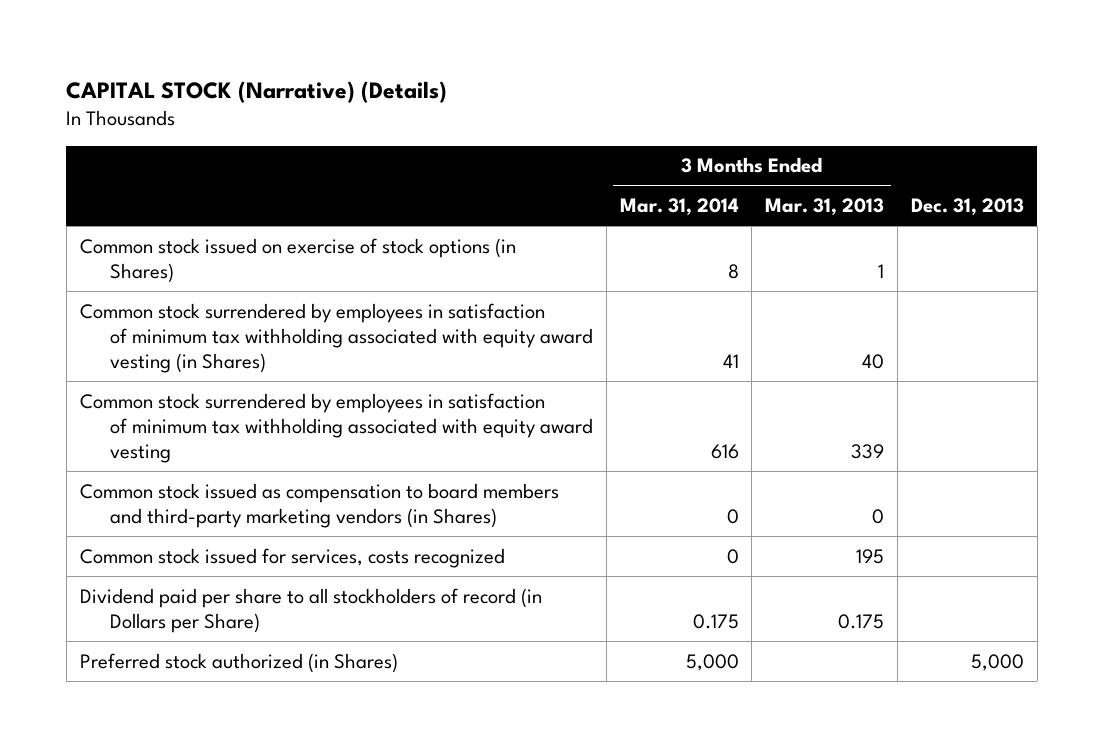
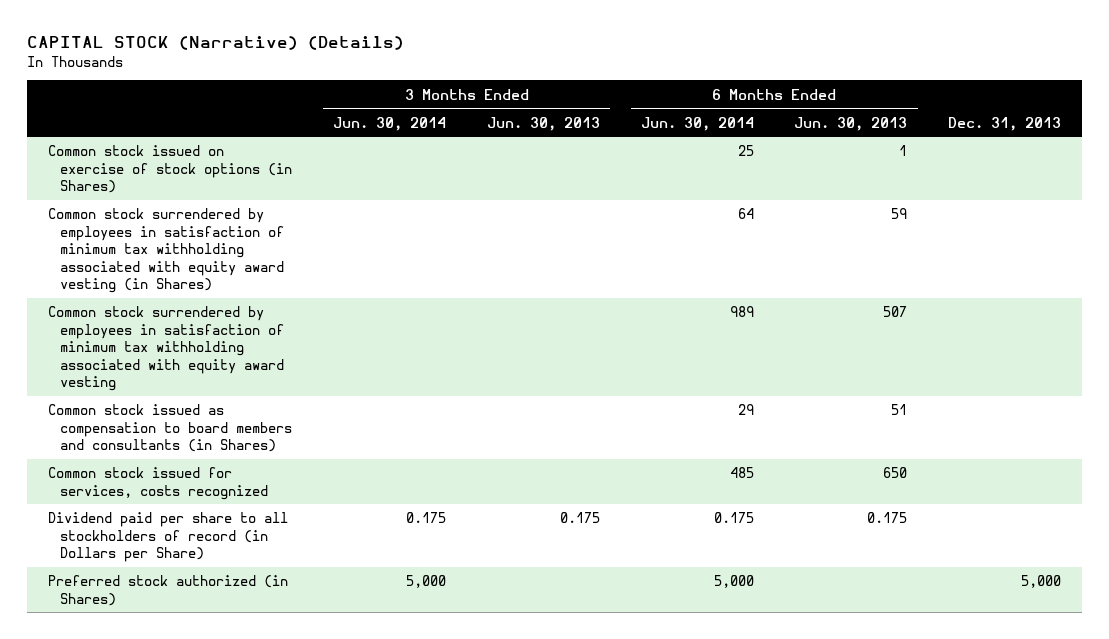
- | 3 Months Ended Mar. 31, 2014 | 3 Months Ended Mar. 31, 2013 | Dec. 31, 2013
+ | 3 Months Ended Jun. 30, 2014 | 3 Months Ended Jun. 30, 2013 | 6 Months Ended Jun. 30, 2014 | 6 Months Ended Jun. 30, 2013 | Dec. 31, 2013
- Common stock issued as compensation to board members and third-party marketing vendors (in Shares) | 0 | 0 |
+ Common stock issued as compensation to board members and consultants (in Shares) | | | 29 | 51 |

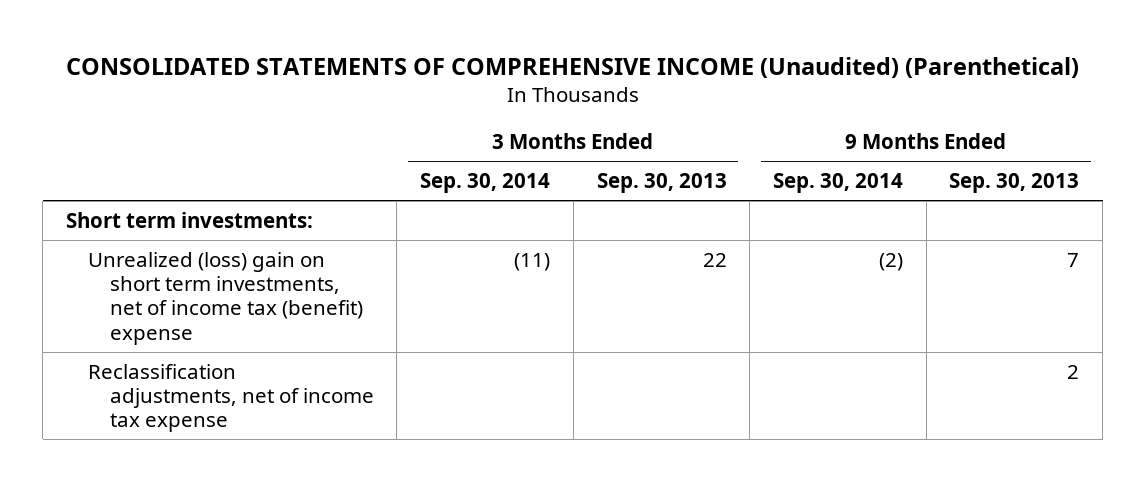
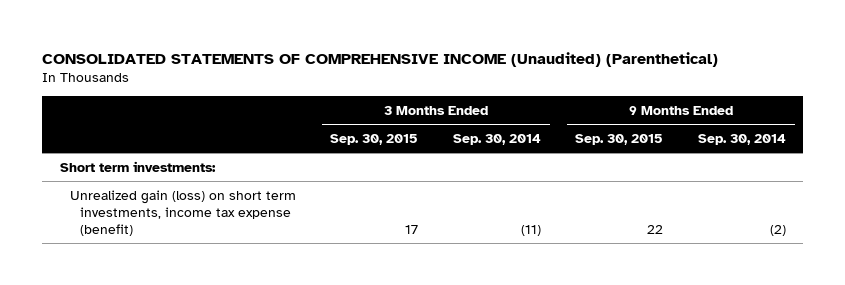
- | 3 Months Ended Sep. 30, 2014 | 3 Months Ended Sep. 30, 2013 | 9 Months Ended Sep. 30, 2014 | 9 Months Ended Sep. 30, 2013
+ | 3 Months Ended Sep. 30, 2015 | 3 Months Ended Sep. 30, 2014 | 9 Months Ended Sep. 30, 2015 | 9 Months Ended Sep. 30, 2014
- Unrealized (loss) gain on short term investments, net of income tax (benefit) expense | (11) | 22 | (2) | 7
- Reclassification adjustments, net of income tax expense | | | | 2
+ Unrealized gain (loss) on short term investments, income tax expense (benefit) | 17 | (11) | 22 | (2)

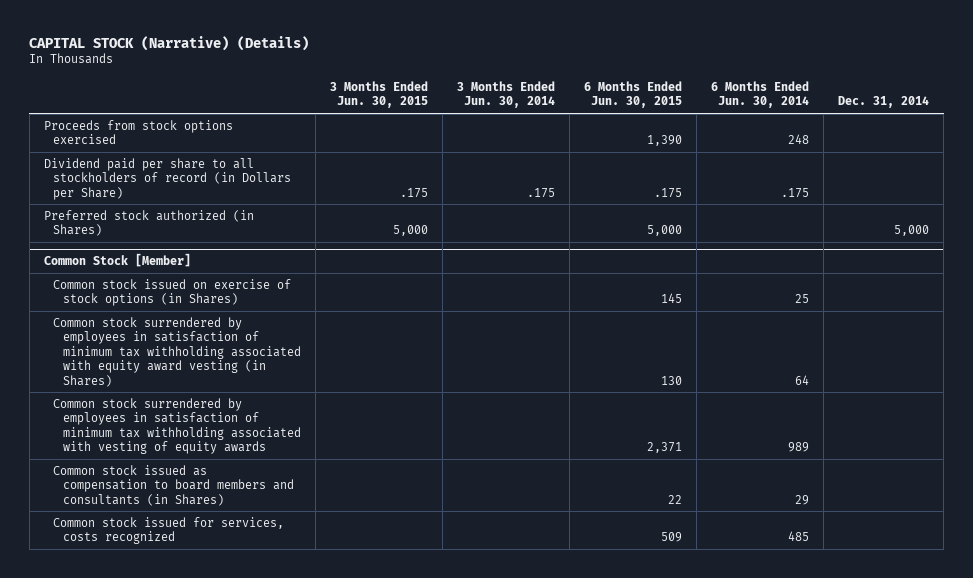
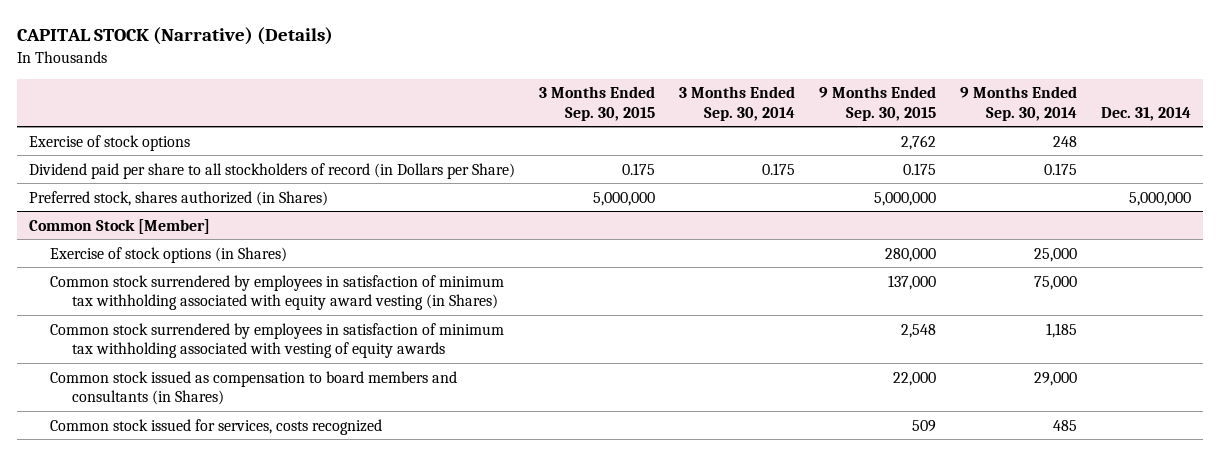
- | 3 Months Ended Jun. 30, 2015 | 3 Months Ended Jun. 30, 2014 | 6 Months Ended Jun. 30, 2015 | 6 Months Ended Jun. 30, 2014 | Dec. 31, 2014
+ | 3 Months Ended Sep. 30, 2015 | 3 Months Ended Sep. 30, 2014 | 9 Months Ended Sep. 30, 2015 | 9 Months Ended Sep. 30, 2014 | Dec. 31, 2014
- Proceeds from stock options exercised | | | 1,390 | 248 |
+ Exercise of stock options | | | 2,762 | 248 |
- Preferred stock authorized (in Shares) | 5,000 | | 5,000 | | 5,000
+ Preferred stock, shares authorized (in Shares) | 5,000,000 | | 5,000,000 | | 5,000,000
@ Common Stock [Member]
- Common stock issued on exercise of stock options (in Shares) | | | 145 | 25 |
+ Exercise of stock options (in Shares) | | | 280,000 | 25,000 |

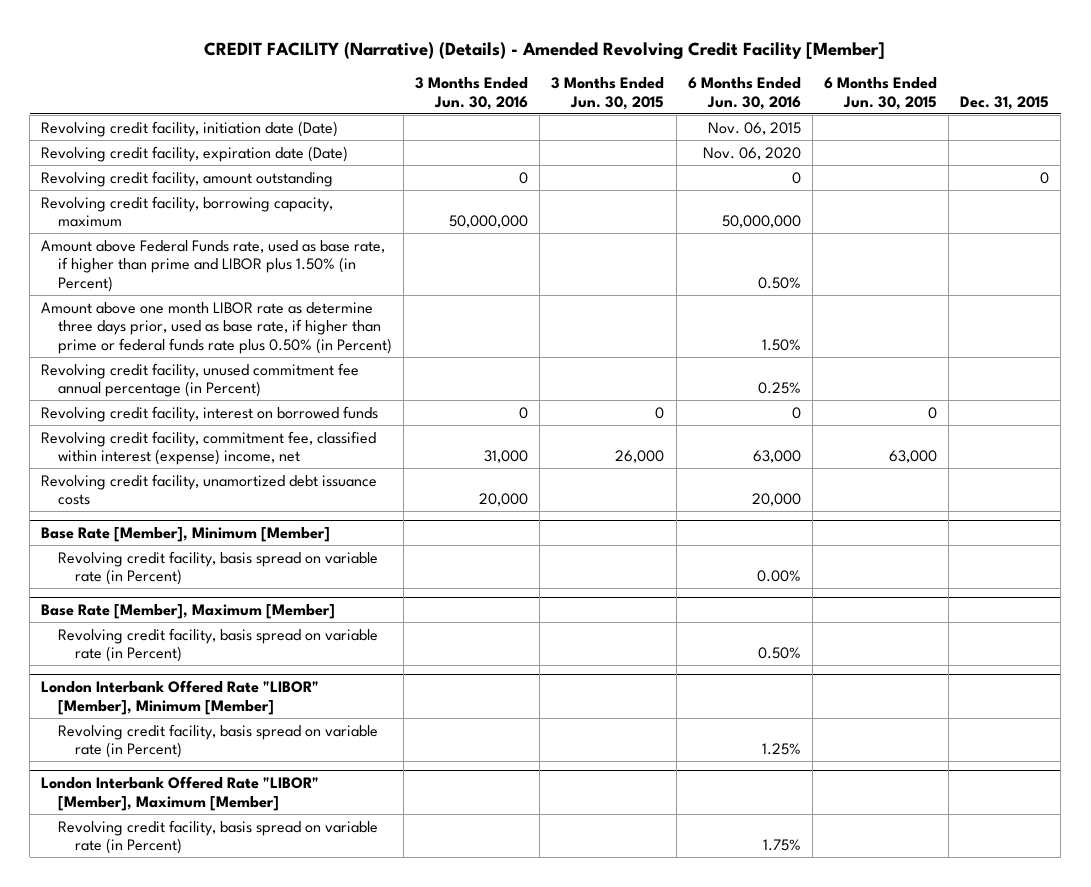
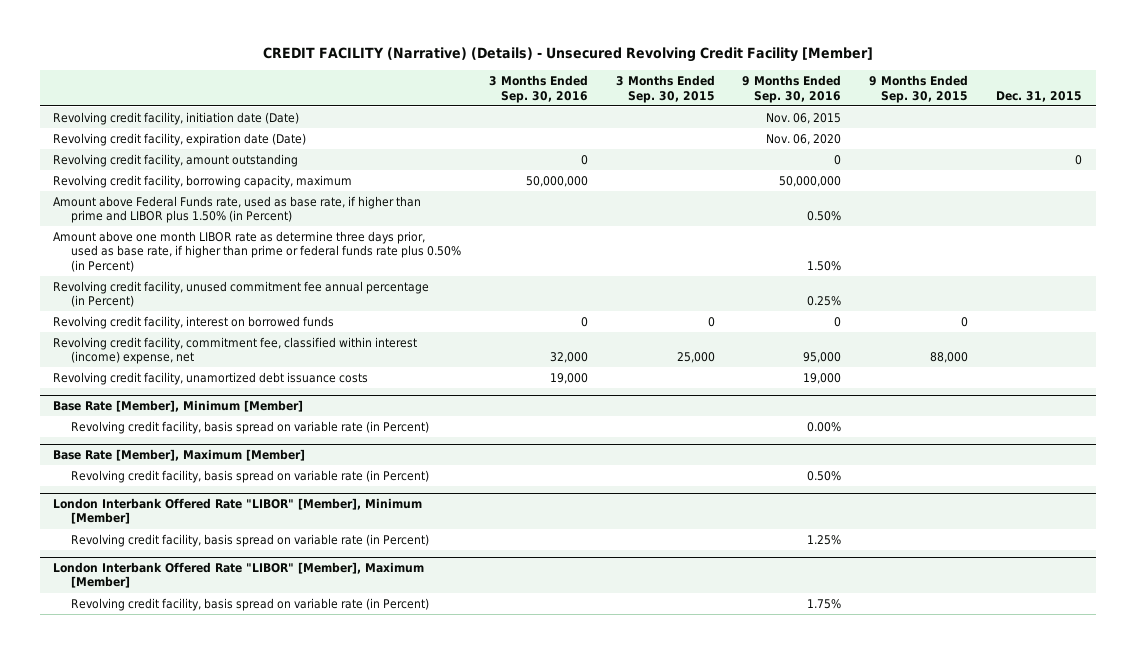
- CREDIT FACILITY (Narrative) (Details) - Amended Revolving Credit Facility [Member]
+ CREDIT FACILITY (Narrative) (Details) - Unsecured Revolving Credit Facility [Member]
- | 3 Months Ended Jun. 30, 2016 | 3 Months Ended Jun. 30, 2015 | 6 Months Ended Jun. 30, 2016 | 6 Months Ended Jun. 30, 2015 | Dec. 31, 2015
+ | 3 Months Ended Sep. 30, 2016 | 3 Months Ended Sep. 30, 2015 | 9 Months Ended Sep. 30, 2016 | 9 Months Ended Sep. 30, 2015 | Dec. 31, 2015
- Revolving credit facility, commitment fee, classified within interest (expense) income, net | 31,000 | 26,000 | 63,000 | 63,000 |
+ Revolving credit facility, commitment fee, classified within interest (income) expense, net | 32,000 | 25,000 | 95,000 | 88,000 |

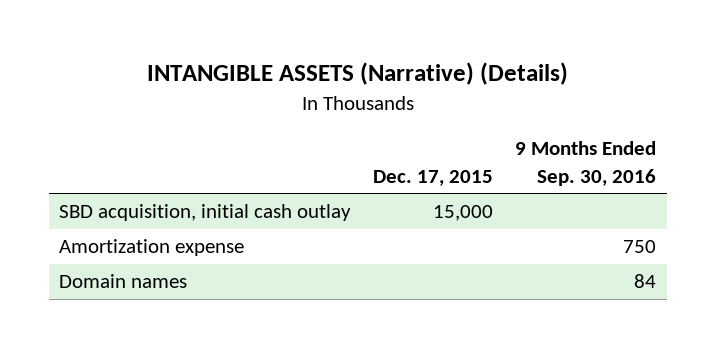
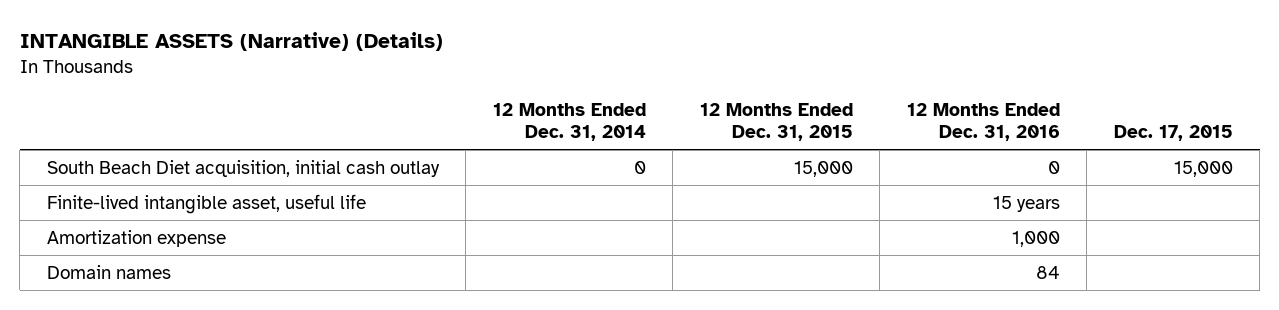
- | Dec. 17, 2015 | 9 Months Ended Sep. 30, 2016
+ | 12 Months Ended Dec. 31, 2014 | 12 Months Ended Dec. 31, 2015 | 12 Months Ended Dec. 31, 2016 | Dec. 17, 2015
- SBD acquisition, initial cash outlay | 15,000 |
+ South Beach Diet acquisition, initial cash outlay | 0 | 15,000 | 0 | 15,000
+ Finite-lived intangible asset, useful life | | | 15 years |

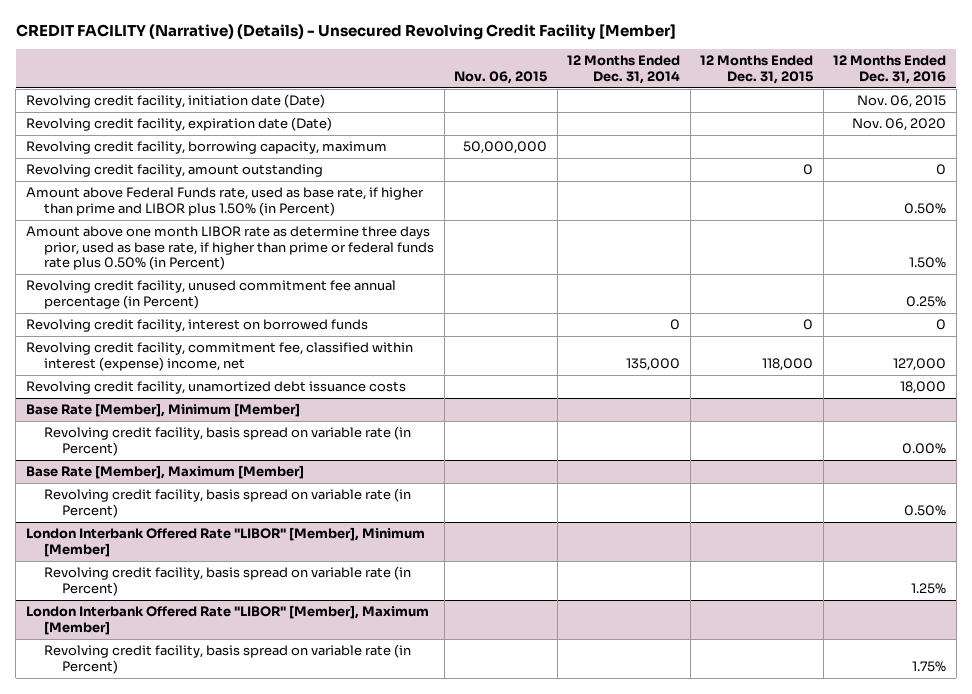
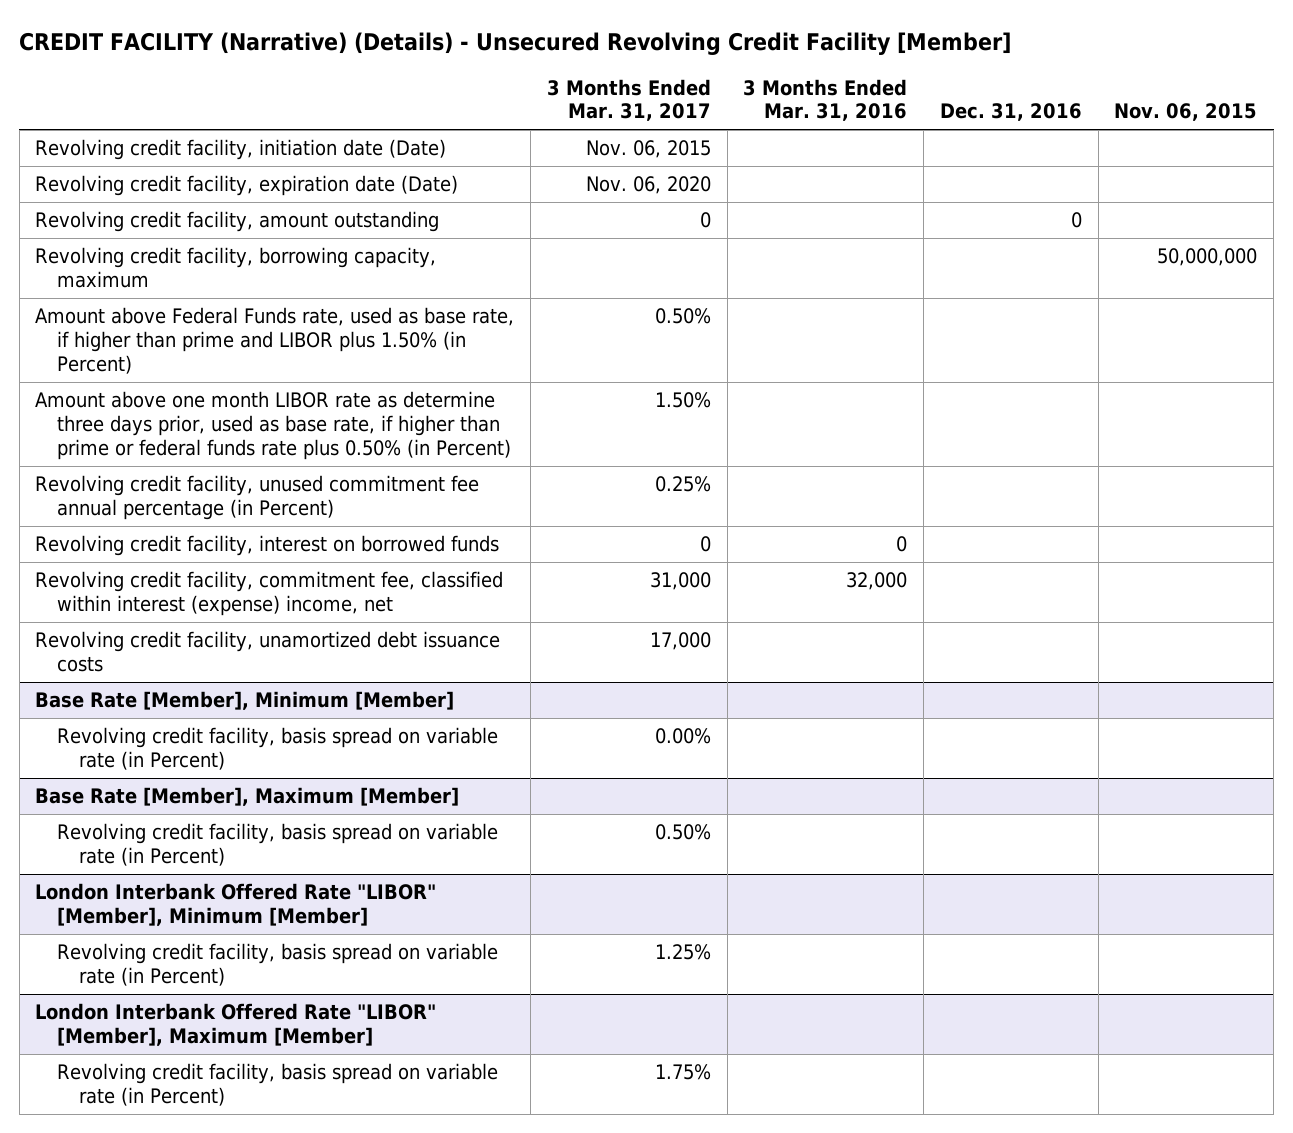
- | Nov. 06, 2015 | 12 Months Ended Dec. 31, 2014 | 12 Months Ended Dec. 31, 2015 | 12 Months Ended Dec. 31, 2016
+ | 3 Months Ended Mar. 31, 2017 | 3 Months Ended Mar. 31, 2016 | Dec. 31, 2016 | Nov. 06, 2015
moved down: Revolving credit facility, borrowing capacity, maximum | | | | 50,000,000

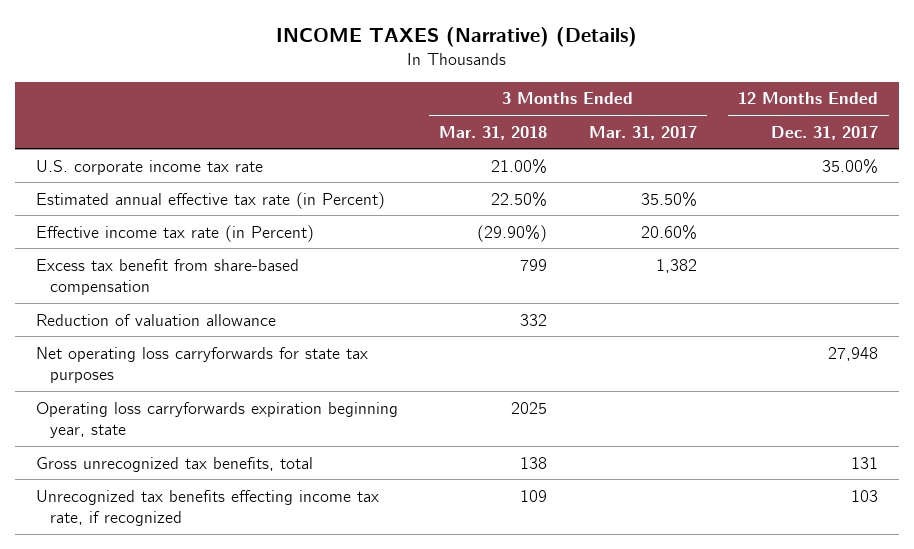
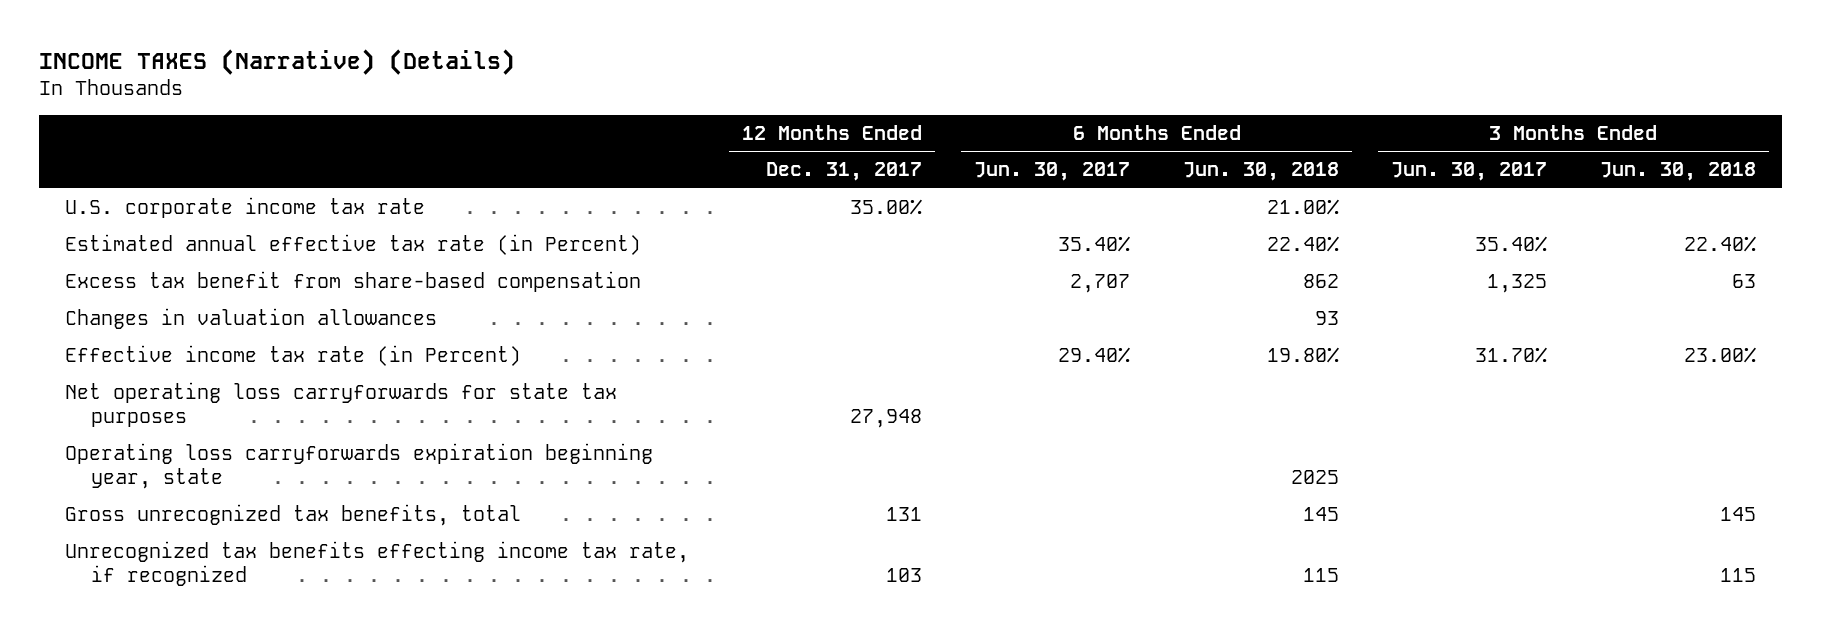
- | 3 Months Ended Mar. 31, 2018 | 3 Months Ended Mar. 31, 2017 | 12 Months Ended Dec. 31, 2017
+ | 12 Months Ended Dec. 31, 2017 | 6 Months Ended Jun. 30, 2017 | 6 Months Ended Jun. 30, 2018 | 3 Months Ended Jun. 30, 2017 | 3 Months Ended Jun. 30, 2018
- Reduction of valuation allowance | 332 | |
+ Changes in valuation allowances | | | 93 | |
moved down: Effective income tax rate (in Percent) | | 29.40% | 19.80% | 31.70% | 23.00%

